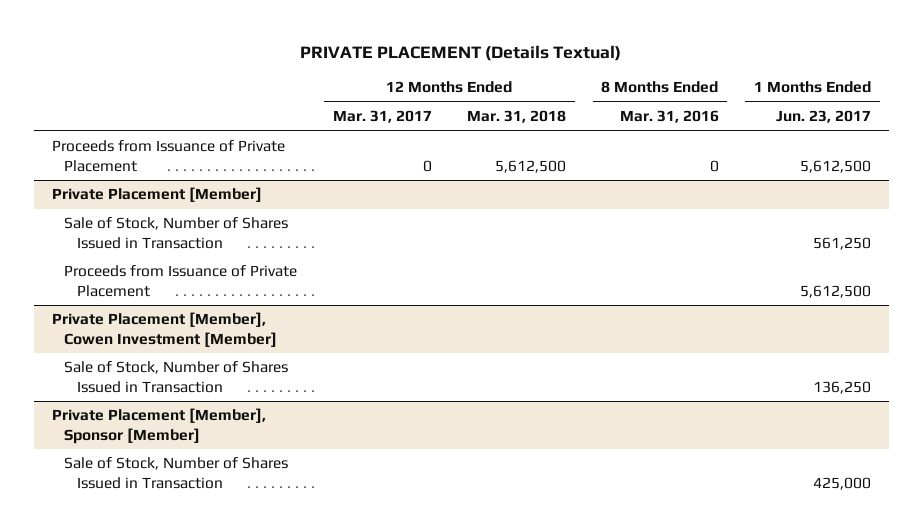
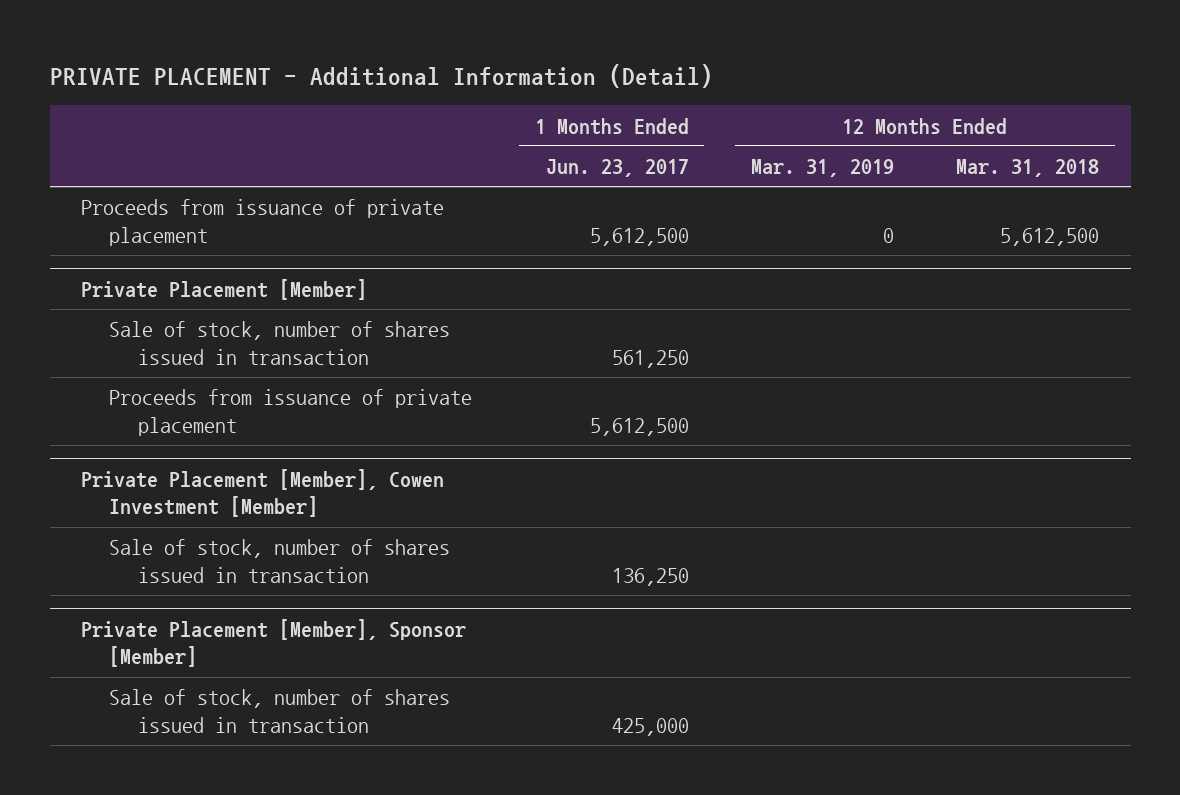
- PRIVATE PLACEMENT (Details Textual)
+ PRIVATE PLACEMENT - Additional Information (Detail)
- | 12 Months Ended Mar. 31, 2017 | 12 Months Ended Mar. 31, 2018 | 8 Months Ended Mar. 31, 2016 | 1 Months Ended Jun. 23, 2017
+ | 1 Months Ended Jun. 23, 2017 | 12 Months Ended Mar. 31, 2019 | 12 Months Ended Mar. 31, 2018
- Proceeds from Issuance of Private Placement | 0 | 5,612,500 | 0 | 5,612,500
+ Proceeds from issuance of private placement | 5,612,500 | 0 | 5,612,500
@ Private Placement [Member]
- Sale of Stock, Number of Shares Issued in Transaction | | | | 561,250
- Proceeds from Issuance of Private Placement | | | | 5,612,500
+ Sale of stock, number of shares issued in transaction | 561,250 | |
+ Proceeds from issuance of private placement | 5,612,500 | |
@ Private Placement [Member], Cowen Investment [Member]
- Sale of Stock, Number of Shares Issued in Transaction | | | | 136,250
+ Sale of stock, number of shares issued in transaction | 136,250 | |
@ Private Placement [Member], Sponsor [Member]
- Sale of Stock, Number of Shares Issued in Transaction | | | | 425,000
+ Sale of stock, number of shares issued in transaction | 425,000 | |

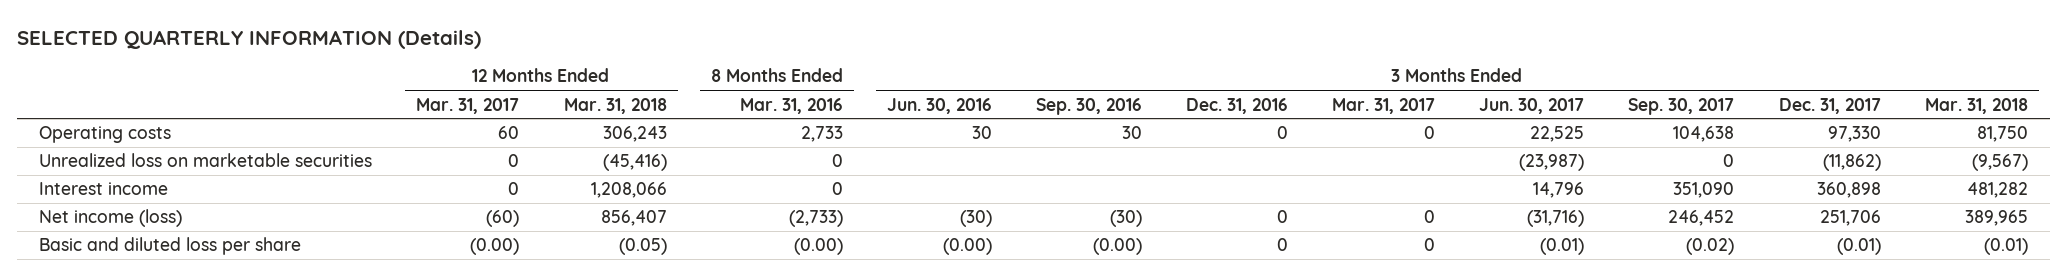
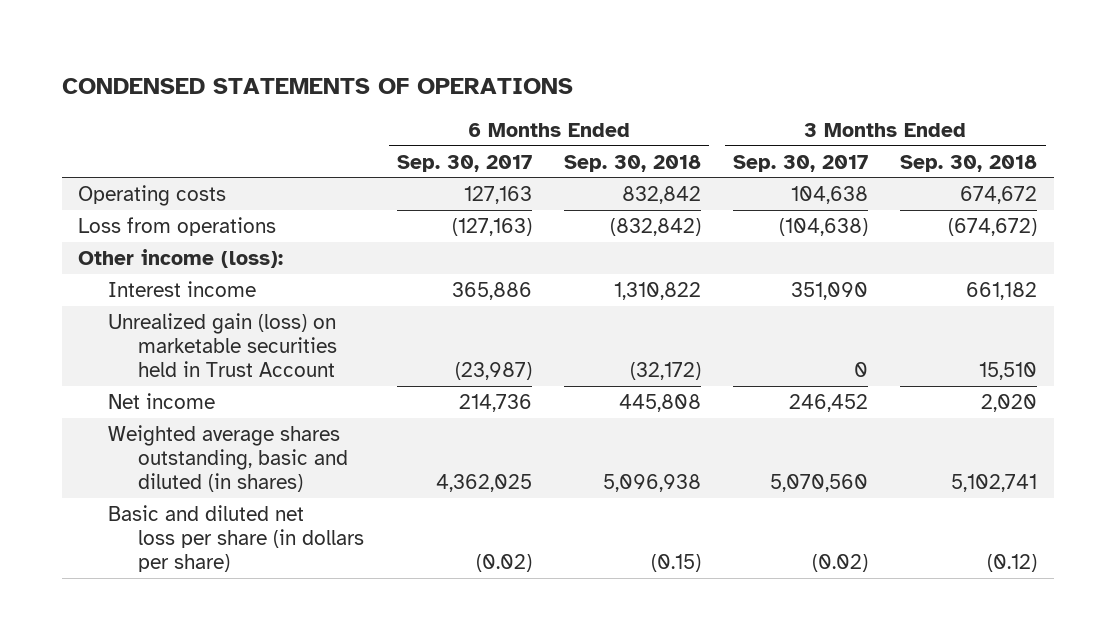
- SELECTED QUARTERLY INFORMATION (Details)
+ CONDENSED STATEMENTS OF OPERATIONS
- | 12 Months Ended Mar. 31, 2017 | 12 Months Ended Mar. 31, 2018 | 8 Months Ended Mar. 31, 2016 | 3 Months Ended Jun. 30, 2016 | 3 Months Ended Sep. 30, 2016 | 3 Months Ended Dec. 31, 2016 | 3 Months Ended Mar. 31, 2017 | 3 Months Ended Jun. 30, 2017 | 3 Months Ended Sep. 30, 2017 | 3 Months Ended Dec. 31, 2017 | 3 Months Ended Mar. 31, 2018
+ | 6 Months Ended Sep. 30, 2017 | 6 Months Ended Sep. 30, 2018 | 3 Months Ended Sep. 30, 2017 | 3 Months Ended Sep. 30, 2018
- Unrealized loss on marketable securities | 0 | (45,416) | 0 | | | | | (23,987) | 0 | (11,862) | (9,567)
+ Loss from operations | (127,163) | (832,842) | (104,638) | (674,672)
+ Other income (loss):
- Net income (loss) | (60) | 856,407 | (2,733) | (30) | (30) | 0 | 0 | (31,716) | 246,452 | 251,706 | 389,965
- Basic and diluted loss per share | (0.00) | (0.05) | (0.00) | (0.00) | (0.00) | 0 | 0 | (0.01) | (0.02) | (0.01) | (0.01)
+ Unrealized gain (loss) on marketable securities held in Trust Account | (23,987) | (32,172) | 0 | 15,510
+ Net income | 214,736 | 445,808 | 246,452 | 2,020
+ Weighted average shares outstanding, basic and diluted (in shares) | 4,362,025 | 5,096,938 | 5,070,560 | 5,102,741
+ Basic and diluted net loss per share (in dollars per share) | (0.02) | (0.15) | (0.02) | (0.12)

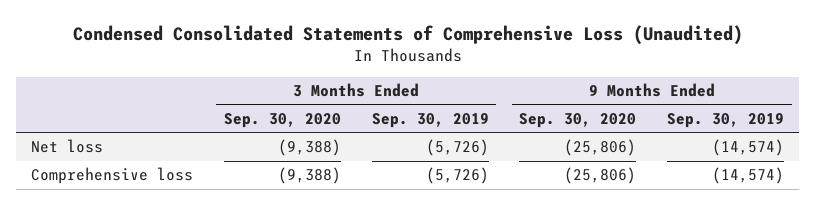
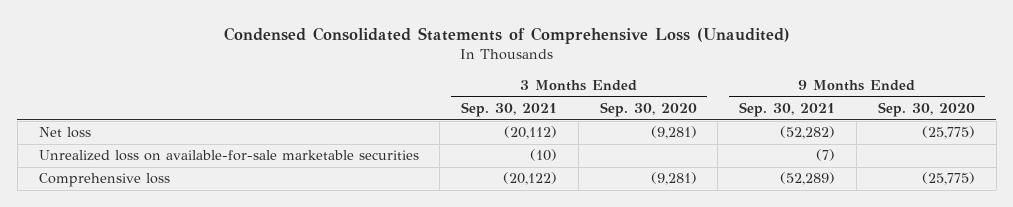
- | 3 Months Ended Sep. 30, 2020 | 3 Months Ended Sep. 30, 2019 | 9 Months Ended Sep. 30, 2020 | 9 Months Ended Sep. 30, 2019
+ | 3 Months Ended Sep. 30, 2021 | 3 Months Ended Sep. 30, 2020 | 9 Months Ended Sep. 30, 2021 | 9 Months Ended Sep. 30, 2020
- Net loss | (9,388) | (5,726) | (25,806) | (14,574)
- Comprehensive loss | (9,388) | (5,726) | (25,806) | (14,574)
+ Net loss | (20,112) | (9,281) | (52,282) | (25,775)
+ Unrealized loss on available-for-sale marketable securities | (10) | | (7) |
+ Comprehensive loss | (20,122) | (9,281) | (52,289) | (25,775)

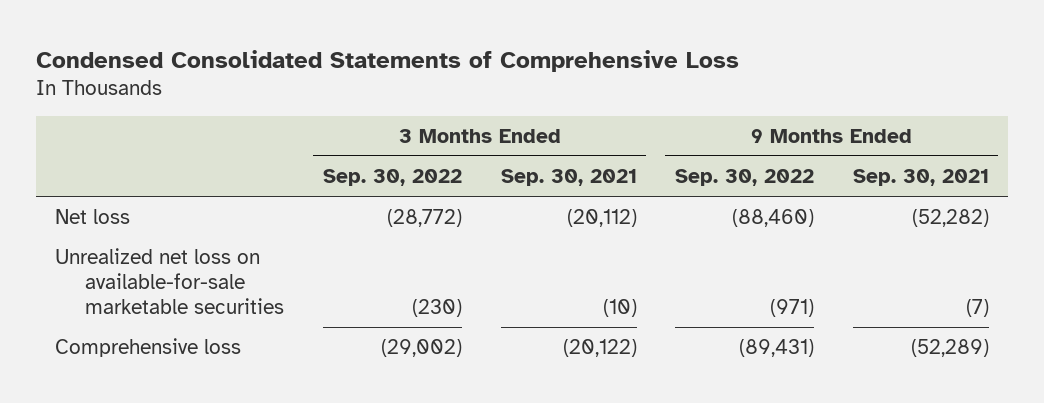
- Condensed Consolidated Statements of Comprehensive Loss (Unaudited)
+ Condensed Consolidated Statements of Comprehensive Loss
- | 3 Months Ended Sep. 30, 2021 | 3 Months Ended Sep. 30, 2020 | 9 Months Ended Sep. 30, 2021 | 9 Months Ended Sep. 30, 2020
+ | 3 Months Ended Sep. 30, 2022 | 3 Months Ended Sep. 30, 2021 | 9 Months Ended Sep. 30, 2022 | 9 Months Ended Sep. 30, 2021
- Unrealized loss on available-for-sale marketable securities | (10) | | (7) |
+ Unrealized net loss on available-for-sale marketable securities | (230) | (10) | (971) | (7)

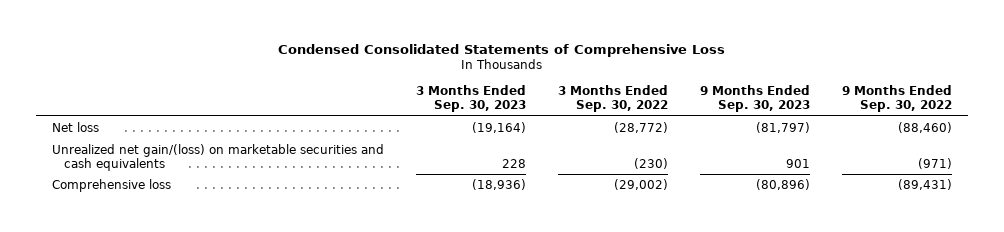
- | 3 Months Ended Sep. 30, 2022 | 3 Months Ended Sep. 30, 2021 | 9 Months Ended Sep. 30, 2022 | 9 Months Ended Sep. 30, 2021
+ | 3 Months Ended Sep. 30, 2023 | 3 Months Ended Sep. 30, 2022 | 9 Months Ended Sep. 30, 2023 | 9 Months Ended Sep. 30, 2022
- Unrealized net loss on available-for-sale marketable securities | (230) | (10) | (971) | (7)
+ Unrealized net gain/(loss) on marketable securities and cash equivalents | 228 | (230) | 901 | (971)

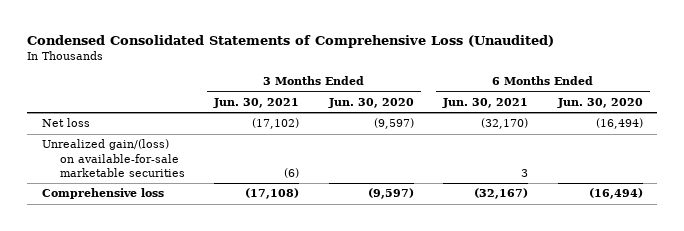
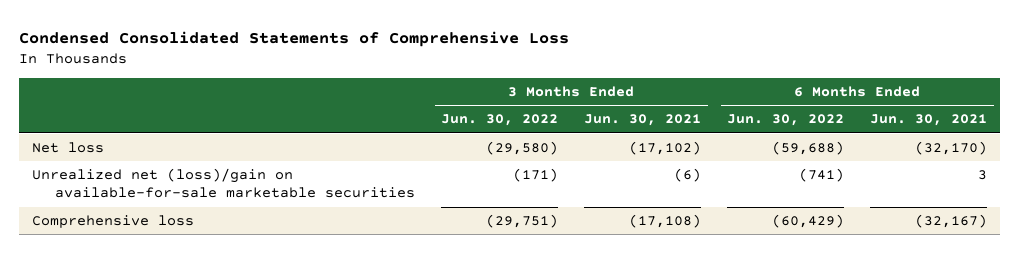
- Condensed Consolidated Statements of Comprehensive Loss (Unaudited)
+ Condensed Consolidated Statements of Comprehensive Loss
- | 3 Months Ended Jun. 30, 2021 | 3 Months Ended Jun. 30, 2020 | 6 Months Ended Jun. 30, 2021 | 6 Months Ended Jun. 30, 2020
+ | 3 Months Ended Jun. 30, 2022 | 3 Months Ended Jun. 30, 2021 | 6 Months Ended Jun. 30, 2022 | 6 Months Ended Jun. 30, 2021
- Unrealized gain/(loss) on available-for-sale marketable securities | (6) | | 3 |
+ Unrealized net (loss)/gain on available-for-sale marketable securities | (171) | (6) | (741) | 3

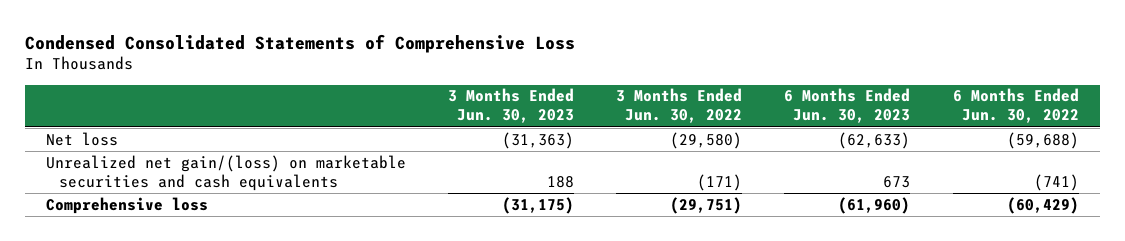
- | 3 Months Ended Jun. 30, 2022 | 3 Months Ended Jun. 30, 2021 | 6 Months Ended Jun. 30, 2022 | 6 Months Ended Jun. 30, 2021
+ | 3 Months Ended Jun. 30, 2023 | 3 Months Ended Jun. 30, 2022 | 6 Months Ended Jun. 30, 2023 | 6 Months Ended Jun. 30, 2022
- Unrealized net (loss)/gain on available-for-sale marketable securities | (171) | (6) | (741) | 3
+ Unrealized net gain/(loss) on marketable securities and cash equivalents | 188 | (171) | 673 | (741)

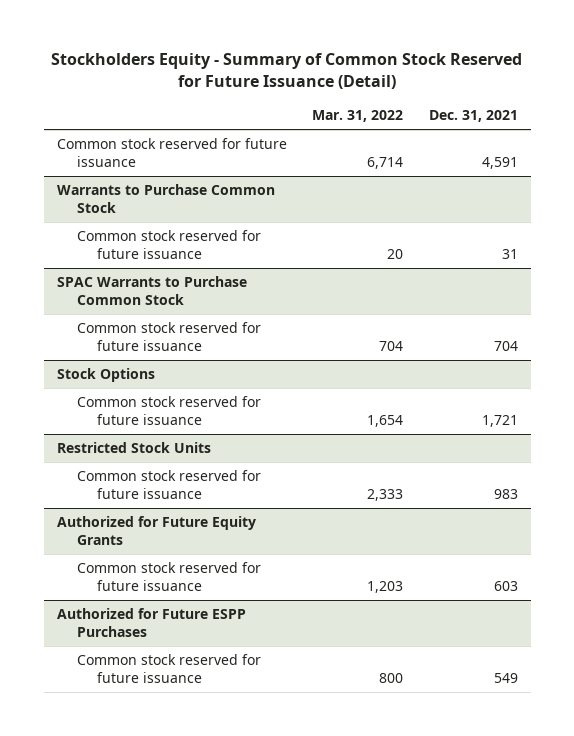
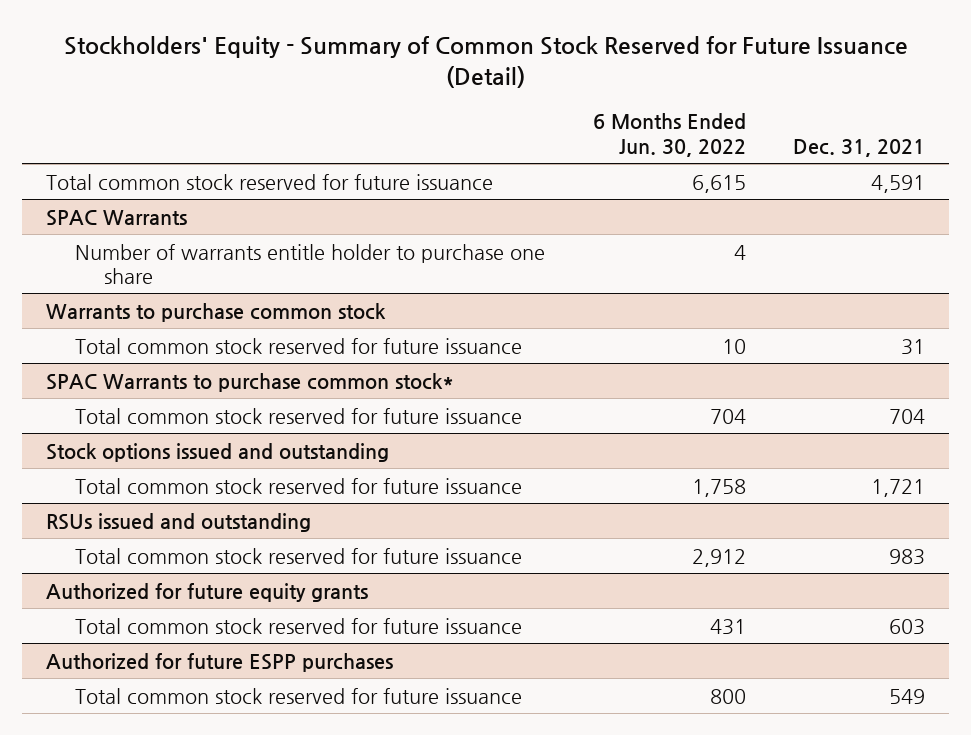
- Stockholders Equity - Summary of Common Stock Reserved for Future Issuance (Detail)
+ Stockholders' Equity - Summary of Common Stock Reserved for Future Issuance (Detail)
- | Mar. 31, 2022 | Dec. 31, 2021
+ | 6 Months Ended Jun. 30, 2022 | Dec. 31, 2021
- Common stock reserved for future issuance | 6,714 | 4,591
- Warrants to Purchase Common Stock
- Common stock reserved for future issuance | 20 | 31
- SPAC Warrants to Purchase Common Stock
- Common stock reserved for future issuance | 704 | 704
- Stock Options
- Common stock reserved for future issuance | 1,654 | 1,721
- Restricted Stock Units
- Common stock reserved for future issuance | 2,333 | 983
- Authorized for Future Equity Grants
- Common stock reserved for future issuance | 1,203 | 603
- Authorized for Future ESPP Purchases
- Common stock reserved for future issuance | 800 | 549
+ Total common stock reserved for future issuance | 6,615 | 4,591
+ SPAC Warrants
+ Number of warrants entitle holder to purchase one share | 4 |
+ Warrants to purchase common stock
+ Total common stock reserved for future issuance | 10 | 31
+ SPAC Warrants to purchase common stock*
+ Total common stock reserved for future issuance | 704 | 704
+ Stock options issued and outstanding
+ Total common stock reserved for future issuance | 1,758 | 1,721
+ RSUs issued and outstanding
+ Total common stock reserved for future issuance | 2,912 | 983
+ Authorized for future equity grants
+ Total common stock reserved for future issuance | 431 | 603
+ Authorized for future ESPP purchases
+ Total common stock reserved for future issuance | 800 | 549

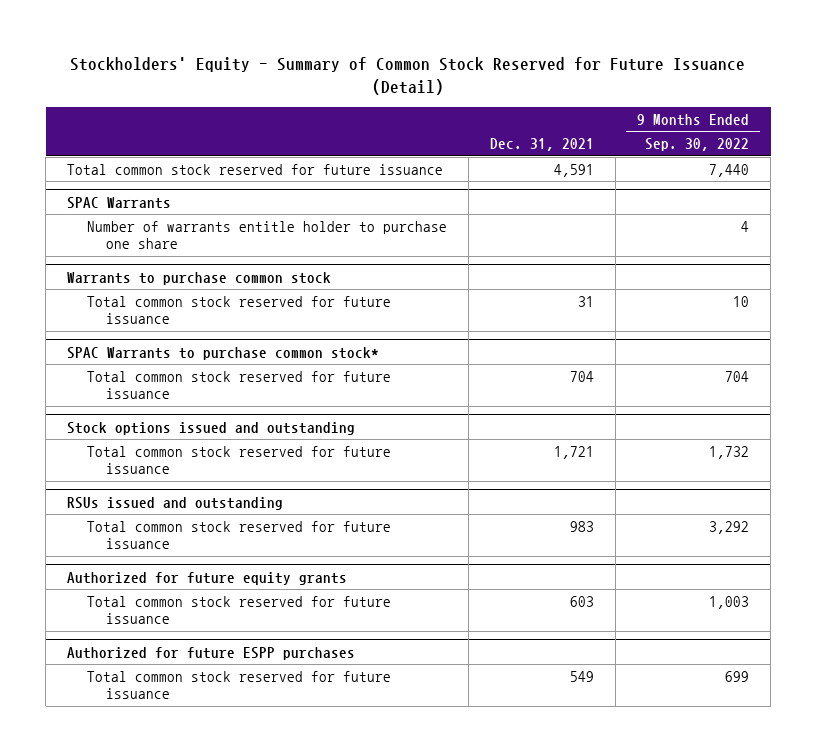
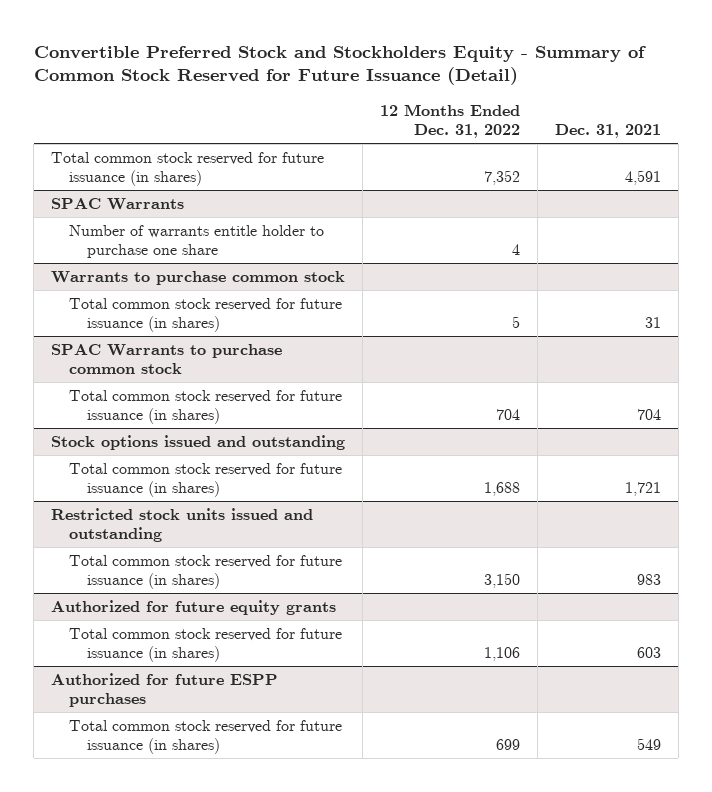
- Stockholders' Equity - Summary of Common Stock Reserved for Future Issuance (Detail)
+ Convertible Preferred Stock and Stockholders Equity - Summary of Common Stock Reserved for Future Issuance (Detail)
- | Dec. 31, 2021 | 9 Months Ended Sep. 30, 2022
+ | 12 Months Ended Dec. 31, 2022 | Dec. 31, 2021
- Total common stock reserved for future issuance | 4,591 | 7,440
+ Total common stock reserved for future issuance (in shares) | 7,352 | 4,591
@ Warrants to purchase common stock
- Total common stock reserved for future issuance | 31 | 10
- SPAC Warrants to purchase common stock*
- Total common stock reserved for future issuance | 704 | 704
@ Warrants to purchase common stock
+ Total common stock reserved for future issuance (in shares) | 5 | 31
+ SPAC Warrants to purchase common stock
+ Total common stock reserved for future issuance (in shares) | 704 | 704
@ Stock options issued and outstanding
- Total common stock reserved for future issuance | 1,721 | 1,732
- RSUs issued and outstanding
- Total common stock reserved for future issuance | 983 | 3,292
@ Stock options issued and outstanding
+ Total common stock reserved for future issuance (in shares) | 1,688 | 1,721
+ Restricted stock units issued and outstanding
+ Total common stock reserved for future issuance (in shares) | 3,150 | 983
@ Authorized for future equity grants
- Total common stock reserved for future issuance | 603 | 1,003
+ Total common stock reserved for future issuance (in shares) | 1,106 | 603
@ Authorized for future ESPP purchases
- Total common stock reserved for future issuance | 549 | 699
+ Total common stock reserved for future issuance (in shares) | 699 | 549

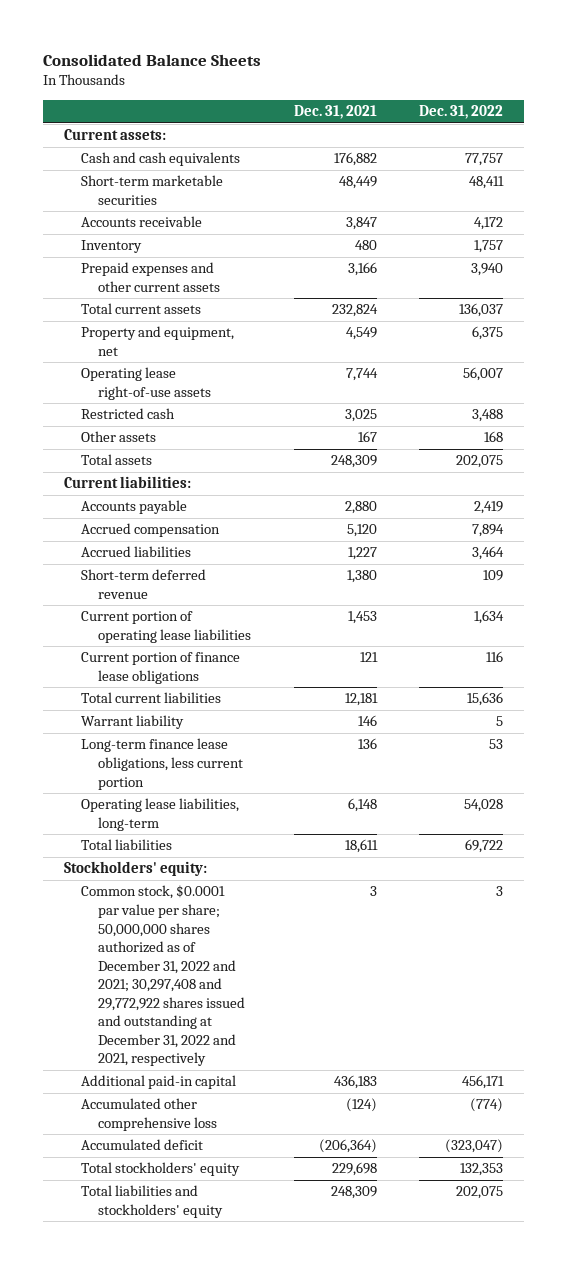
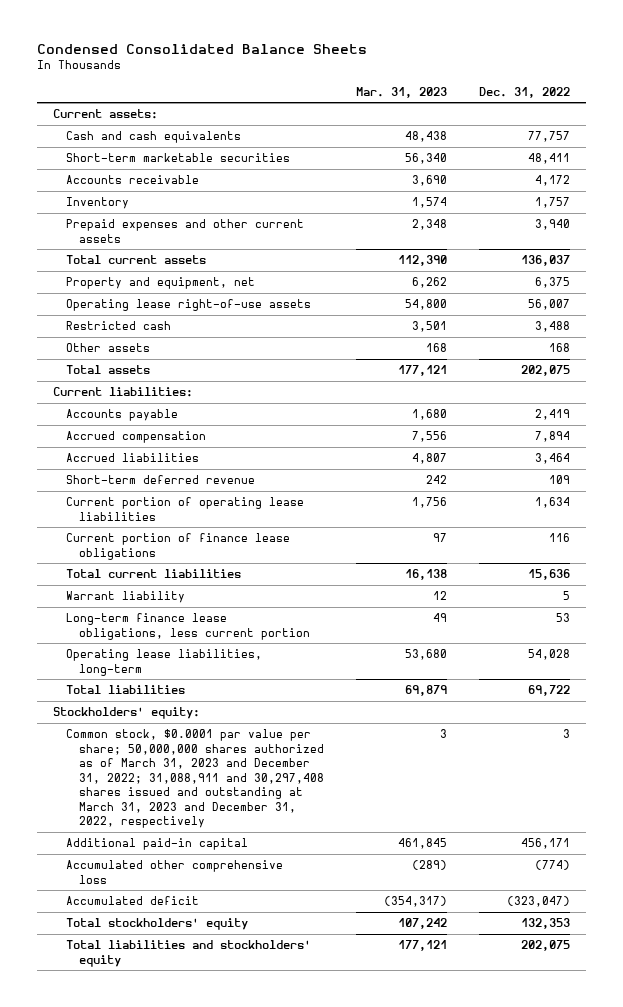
- Consolidated Balance Sheets
+ Condensed Consolidated Balance Sheets
- | Dec. 31, 2021 | Dec. 31, 2022
+ | Mar. 31, 2023 | Dec. 31, 2022
- Common stock, $0.0001 par value per share; 50,000,000 shares authorized as of December 31, 2022 and 2021; 30,297,408 and 29,772,922 shares issued and outstanding at December 31, 2022 and 2021, respectively | 3 | 3
+ Common stock, $0.0001 par value per share; 50,000,000 shares authorized as of March 31, 2023 and December 31, 2022; 31,088,911 and 30,297,408 shares issued and outstanding at March 31, 2023 and December 31, 2022, respectively | 3 | 3

